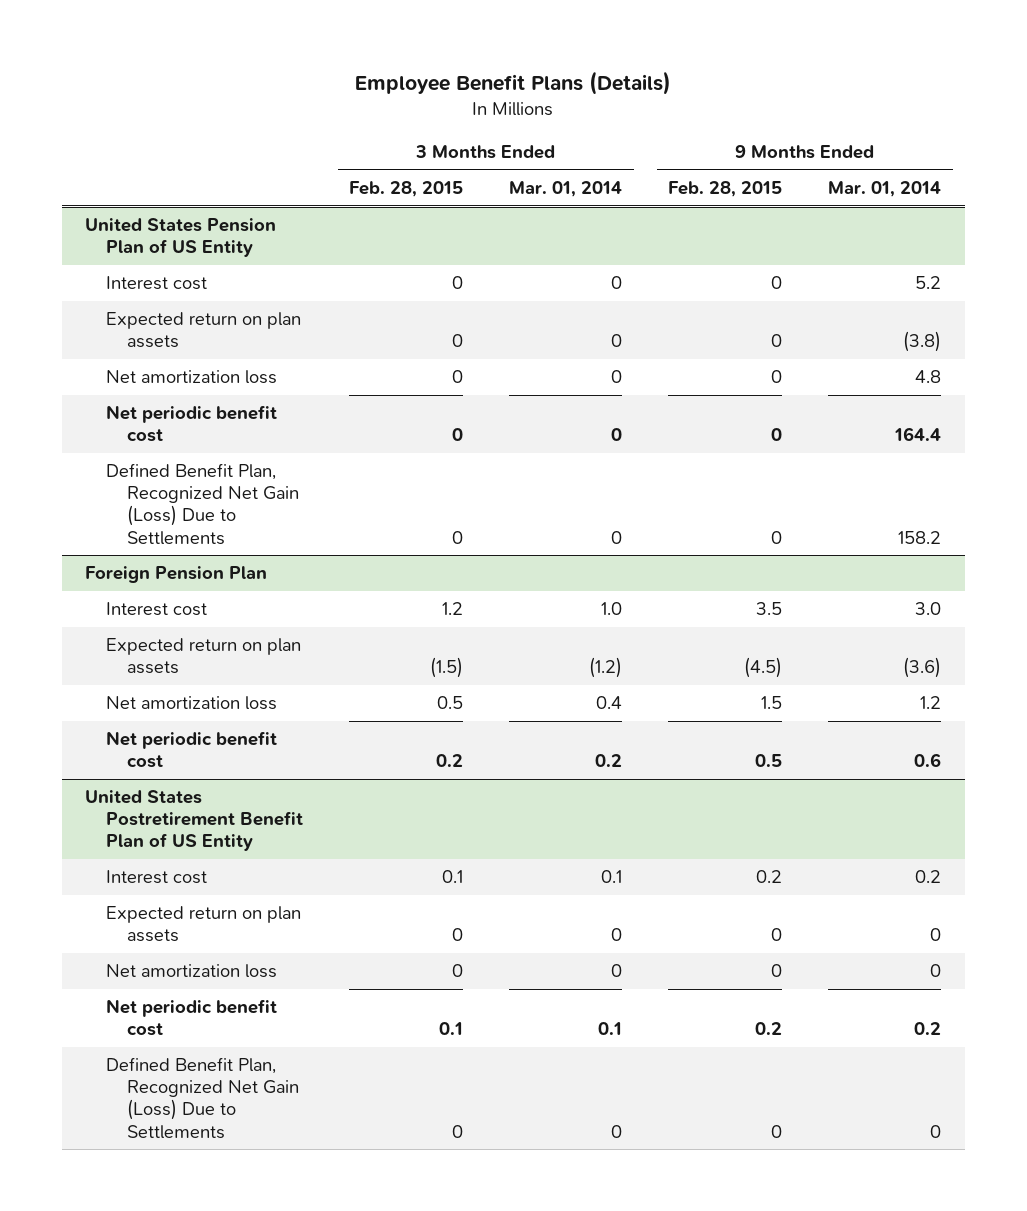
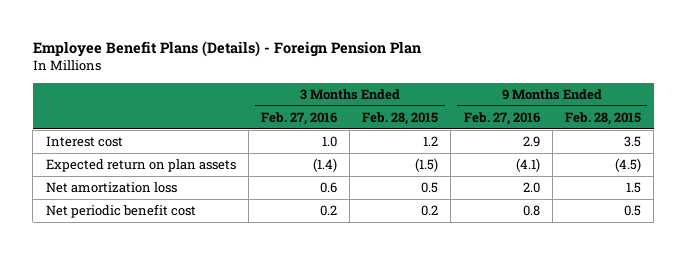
- Employee Benefit Plans (Details)
+ Employee Benefit Plans (Details) - Foreign Pension Plan
- | 3 Months Ended Feb. 28, 2015 | 3 Months Ended Mar. 01, 2014 | 9 Months Ended Feb. 28, 2015 | 9 Months Ended Mar. 01, 2014
+ | 3 Months Ended Feb. 27, 2016 | 3 Months Ended Feb. 28, 2015 | 9 Months Ended Feb. 27, 2016 | 9 Months Ended Feb. 28, 2015
- United States Pension Plan of US Entity
- Interest cost | 0 | 0 | 0 | 5.2
- Expected return on plan assets | 0 | 0 | 0 | (3.8)
- Net amortization loss | 0 | 0 | 0 | 4.8
- Net periodic benefit cost | 0 | 0 | 0 | 164.4
- Defined Benefit Plan, Recognized Net Gain (Loss) Due to Settlements | 0 | 0 | 0 | 158.2
- Foreign Pension Plan
- United States Postretirement Benefit Plan of US Entity
- Interest cost | 0.1 | 0.1 | 0.2 | 0.2
- Expected return on plan assets | 0 | 0 | 0 | 0
- Net amortization loss | 0 | 0 | 0 | 0
- Net periodic benefit cost | 0.1 | 0.1 | 0.2 | 0.2
- Defined Benefit Plan, Recognized Net Gain (Loss) Due to Settlements | 0 | 0 | 0 | 0

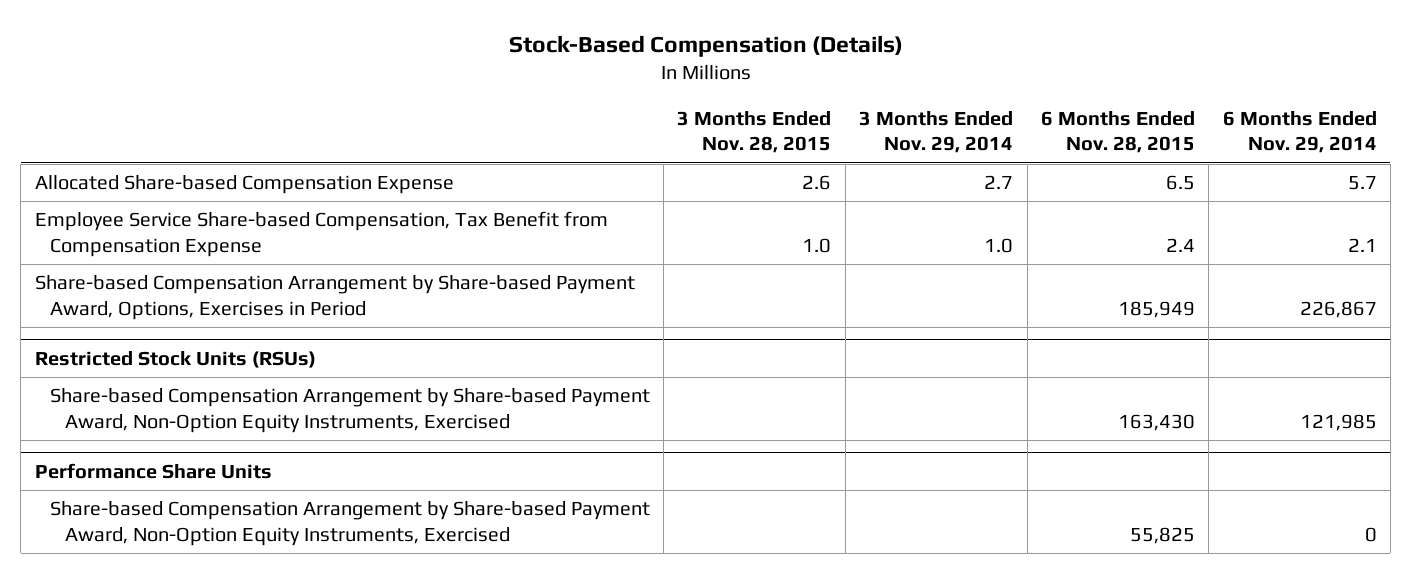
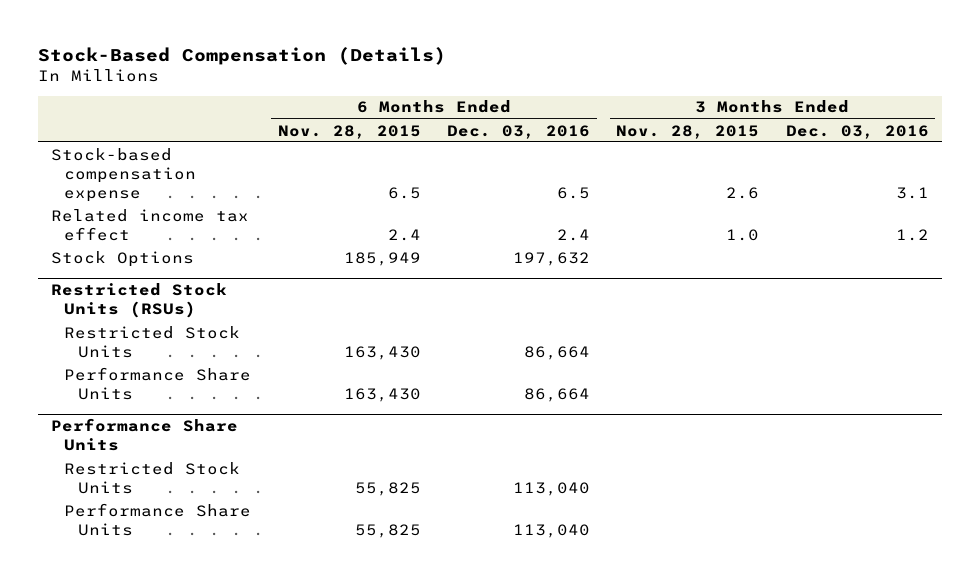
- | 3 Months Ended Nov. 28, 2015 | 3 Months Ended Nov. 29, 2014 | 6 Months Ended Nov. 28, 2015 | 6 Months Ended Nov. 29, 2014
+ | 6 Months Ended Nov. 28, 2015 | 6 Months Ended Dec. 03, 2016 | 3 Months Ended Nov. 28, 2015 | 3 Months Ended Dec. 03, 2016
- Allocated Share-based Compensation Expense | 2.6 | 2.7 | 6.5 | 5.7
- Employee Service Share-based Compensation, Tax Benefit from Compensation Expense | 1.0 | 1.0 | 2.4 | 2.1
- Share-based Compensation Arrangement by Share-based Payment Award, Options, Exercises in Period | | | 185,949 | 226,867
+ Stock-based compensation expense | 6.5 | 6.5 | 2.6 | 3.1
+ Related income tax effect | 2.4 | 2.4 | 1.0 | 1.2
+ Stock Options | 185,949 | 197,632 | |
@ Restricted Stock Units (RSUs)
- Share-based Compensation Arrangement by Share-based Payment Award, Non-Option Equity Instruments, Exercised | | | 163,430 | 121,985
+ Restricted Stock Units | 163,430 | 86,664 | |
+ Performance Share Units | 163,430 | 86,664 | |
@ Performance Share Units
- Share-based Compensation Arrangement by Share-based Payment Award, Non-Option Equity Instruments, Exercised | | | 55,825 | 0
+ Restricted Stock Units | 55,825 | 113,040 | |
+ Performance Share Units | 55,825 | 113,040 | |

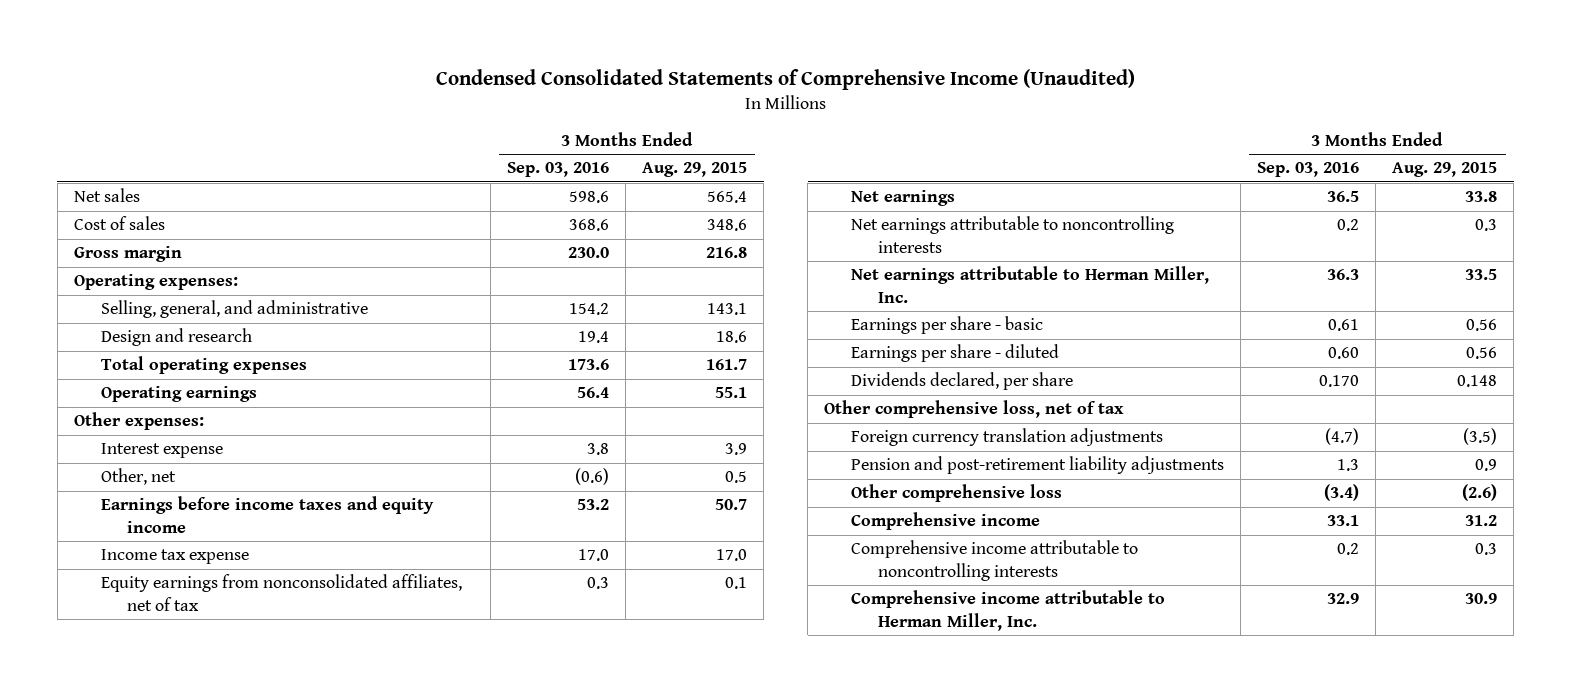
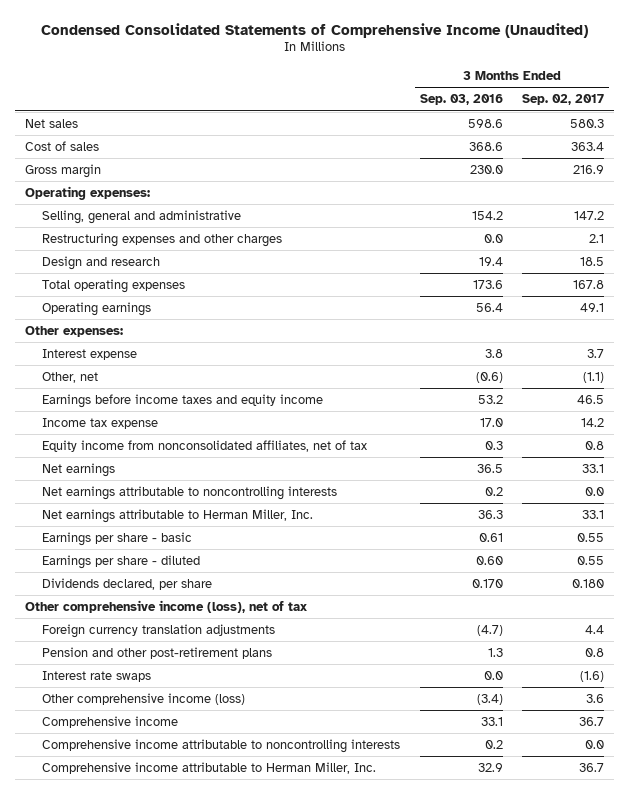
- | 3 Months Ended Sep. 03, 2016 | 3 Months Ended Aug. 29, 2015
+ | 3 Months Ended Sep. 03, 2016 | 3 Months Ended Sep. 02, 2017
- Selling, general, and administrative | 154.2 | 143.1
+ Selling, general and administrative | 154.2 | 147.2
+ Restructuring expenses and other charges | 0.0 | 2.1
- Equity earnings from nonconsolidated affiliates, net of tax | 0.3 | 0.1
+ Equity income from nonconsolidated affiliates, net of tax | 0.3 | 0.8
- Other comprehensive loss, net of tax
+ Other comprehensive income (loss), net of tax
- Pension and post-retirement liability adjustments | 1.3 | 0.9
- Other comprehensive loss | (3.4) | (2.6)
+ Pension and other post-retirement plans | 1.3 | 0.8
+ Interest rate swaps | 0.0 | (1.6)
+ Other comprehensive income (loss) | (3.4) | 3.6

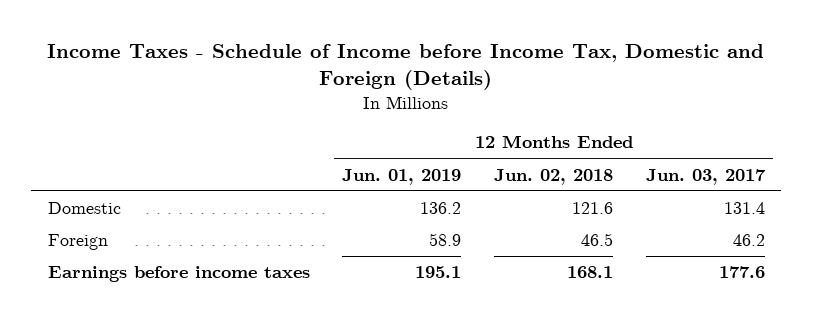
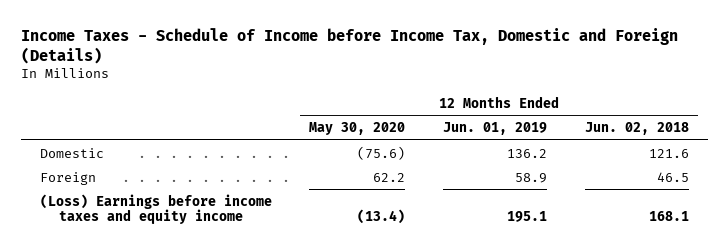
- | 12 Months Ended Jun. 01, 2019 | 12 Months Ended Jun. 02, 2018 | 12 Months Ended Jun. 03, 2017
+ | 12 Months Ended May 30, 2020 | 12 Months Ended Jun. 01, 2019 | 12 Months Ended Jun. 02, 2018
- Earnings before income taxes | 195.1 | 168.1 | 177.6
+ (Loss) Earnings before income taxes and equity income | (13.4) | 195.1 | 168.1

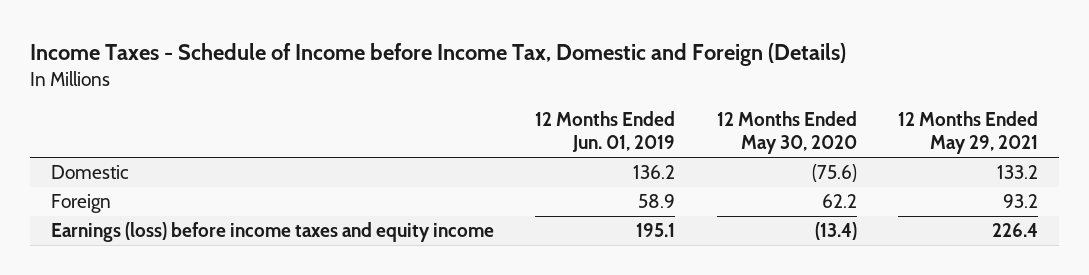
- | 12 Months Ended May 30, 2020 | 12 Months Ended Jun. 01, 2019 | 12 Months Ended Jun. 02, 2018
+ | 12 Months Ended Jun. 01, 2019 | 12 Months Ended May 30, 2020 | 12 Months Ended May 29, 2021
- (Loss) Earnings before income taxes and equity income | (13.4) | 195.1 | 168.1
+ Earnings (loss) before income taxes and equity income | 195.1 | (13.4) | 226.4

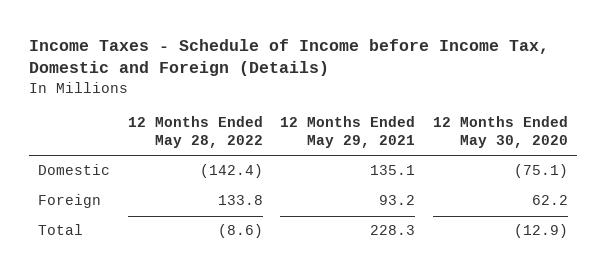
- | 12 Months Ended Jun. 01, 2019 | 12 Months Ended May 30, 2020 | 12 Months Ended May 29, 2021
+ | 12 Months Ended May 28, 2022 | 12 Months Ended May 29, 2021 | 12 Months Ended May 30, 2020
- Domestic | 136.2 | (75.6) | 133.2
+ Domestic | (142.4) | 135.1 | (75.1)
- Earnings (loss) before income taxes and equity income | 195.1 | (13.4) | 226.4
+ Total | (8.6) | 228.3 | (12.9)

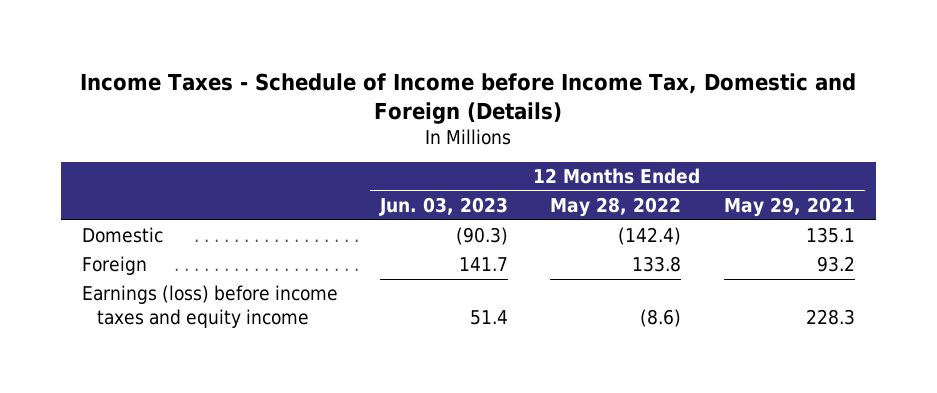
- | 12 Months Ended May 28, 2022 | 12 Months Ended May 29, 2021 | 12 Months Ended May 30, 2020
+ | 12 Months Ended Jun. 03, 2023 | 12 Months Ended May 28, 2022 | 12 Months Ended May 29, 2021
- Total | (8.6) | 228.3 | (12.9)
+ Earnings (loss) before income taxes and equity income | 51.4 | (8.6) | 228.3

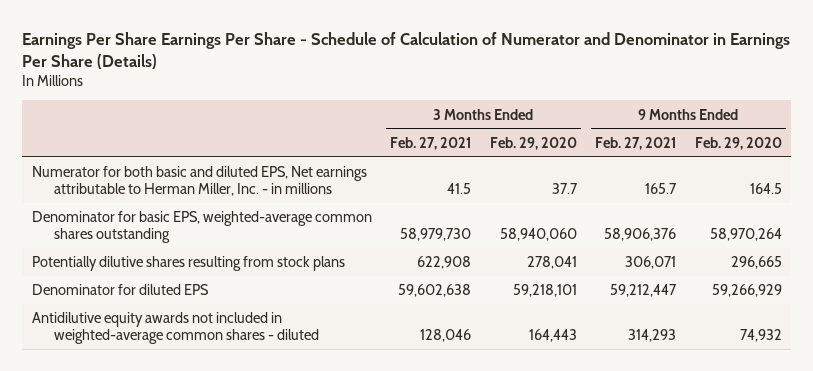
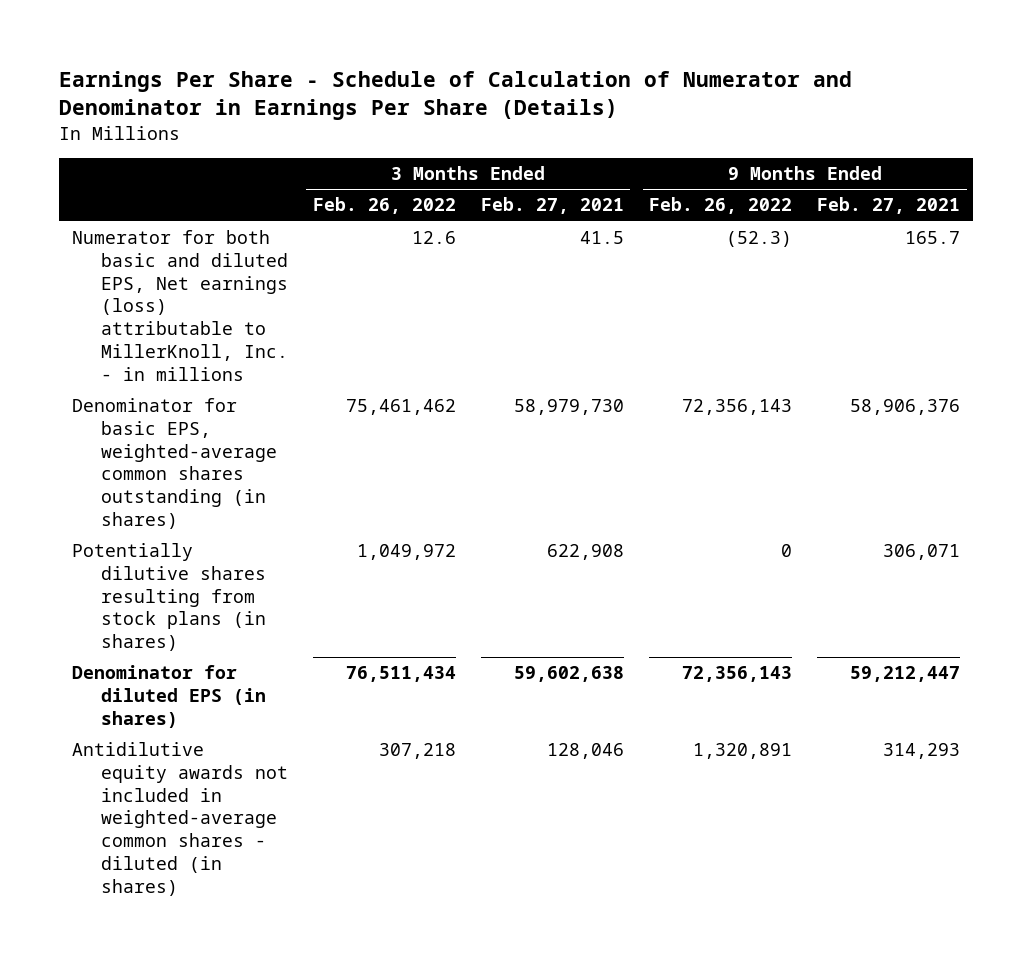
- Earnings Per Share Earnings Per Share - Schedule of Calculation of Numerator and Denominator in Earnings Per Share (Details)
+ Earnings Per Share - Schedule of Calculation of Numerator and Denominator in Earnings Per Share (Details)
- | 3 Months Ended Feb. 27, 2021 | 3 Months Ended Feb. 29, 2020 | 9 Months Ended Feb. 27, 2021 | 9 Months Ended Feb. 29, 2020
+ | 3 Months Ended Feb. 26, 2022 | 3 Months Ended Feb. 27, 2021 | 9 Months Ended Feb. 26, 2022 | 9 Months Ended Feb. 27, 2021
- Numerator for both basic and diluted EPS, Net earnings attributable to Herman Miller, Inc. - in millions | 41.5 | 37.7 | 165.7 | 164.5
- Denominator for basic EPS, weighted-average common shares outstanding | 58,979,730 | 58,940,060 | 58,906,376 | 58,970,264
- Potentially dilutive shares resulting from stock plans | 622,908 | 278,041 | 306,071 | 296,665
- Denominator for diluted EPS | 59,602,638 | 59,218,101 | 59,212,447 | 59,266,929
- Antidilutive equity awards not included in weighted-average common shares - diluted | 128,046 | 164,443 | 314,293 | 74,932
+ Numerator for both basic and diluted EPS, Net earnings (loss) attributable to MillerKnoll, Inc. - in millions | 12.6 | 41.5 | (52.3) | 165.7
+ Denominator for basic EPS, weighted-average common shares outstanding (in shares) | 75,461,462 | 58,979,730 | 72,356,143 | 58,906,376
+ Potentially dilutive shares resulting from stock plans (in shares) | 1,049,972 | 622,908 | 0 | 306,071
+ Denominator for diluted EPS (in shares) | 76,511,434 | 59,602,638 | 72,356,143 | 59,212,447
+ Antidilutive equity awards not included in weighted-average common shares - diluted (in shares) | 307,218 | 128,046 | 1,320,891 | 314,293

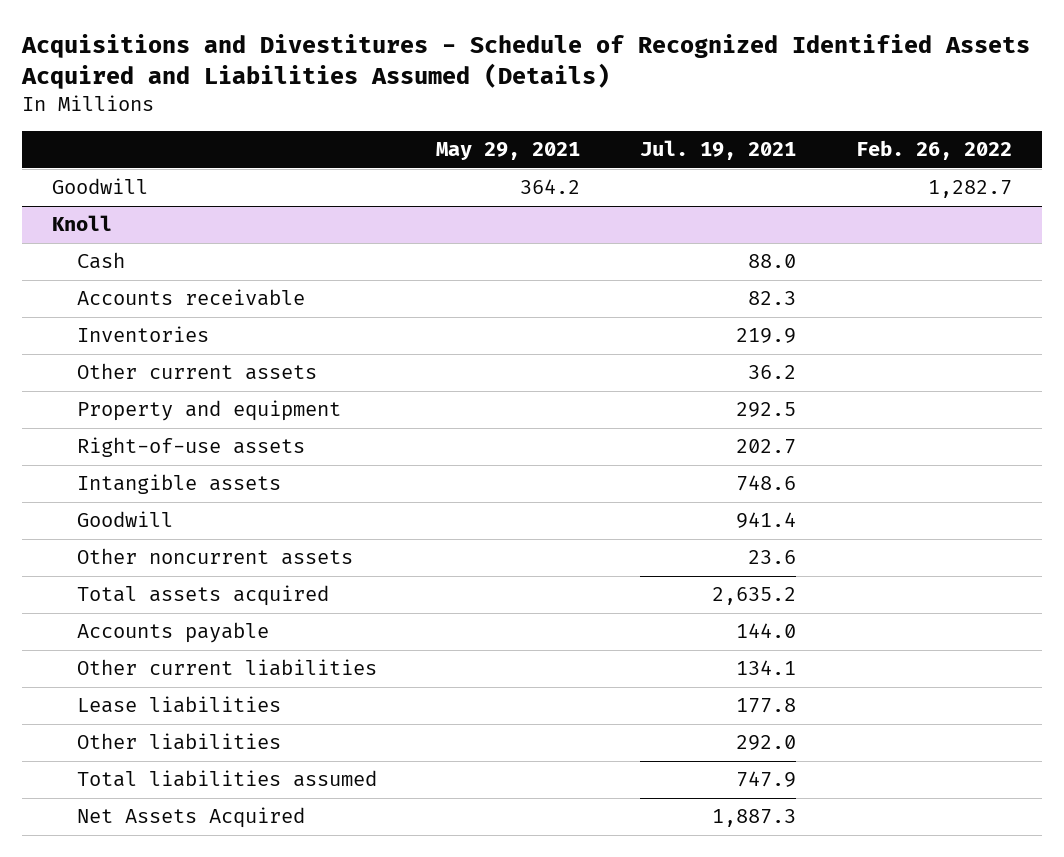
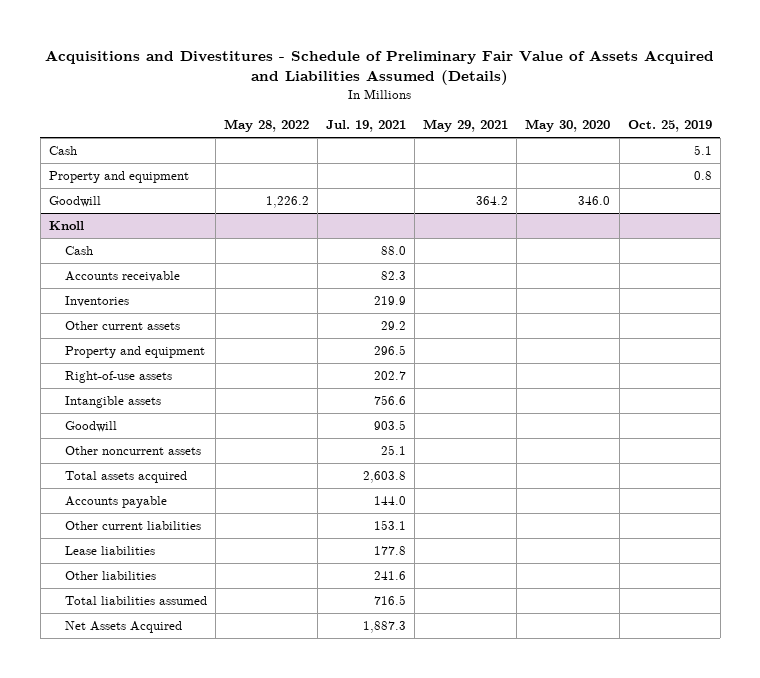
- Acquisitions and Divestitures - Schedule of Recognized Identified Assets Acquired and Liabilities Assumed (Details)
+ Acquisitions and Divestitures - Schedule of Preliminary Fair Value of Assets Acquired and Liabilities Assumed (Details)
- | May 29, 2021 | Jul. 19, 2021 | Feb. 26, 2022
+ | May 28, 2022 | Jul. 19, 2021 | May 29, 2021 | May 30, 2020 | Oct. 25, 2019
+ Cash | | | | | 5.1
+ Property and equipment | | | | | 0.8
@ Knoll
- Other current assets | | 36.2 |
- Property and equipment | | 292.5 |
+ Other current assets | | 29.2 | | |
+ Property and equipment | | 296.5 | | |
- Intangible assets | | 748.6 |
- Goodwill | | 941.4 |
- Other noncurrent assets | | 23.6 |
- Total assets acquired | | 2,635.2 |
+ Intangible assets | | 756.6 | | |
+ Goodwill | | 903.5 | | |
+ Other noncurrent assets | | 25.1 | | |
+ Total assets acquired | | 2,603.8 | | |
- Other current liabilities | | 134.1 |
+ Other current liabilities | | 153.1 | | |
- Other liabilities | | 292.0 |
- Total liabilities assumed | | 747.9 |
+ Other liabilities | | 241.6 | | |
+ Total liabilities assumed | | 716.5 | | |

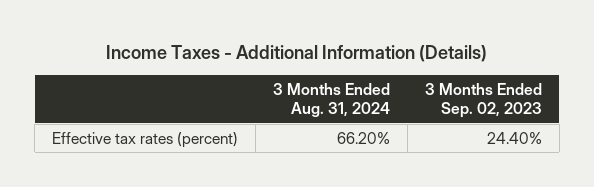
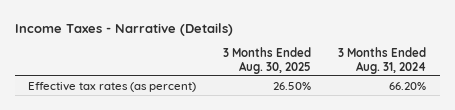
- Income Taxes - Additional Information (Details)
+ Income Taxes - Narrative (Details)
- | 3 Months Ended Aug. 31, 2024 | 3 Months Ended Sep. 02, 2023
+ | 3 Months Ended Aug. 30, 2025 | 3 Months Ended Aug. 31, 2024
- Effective tax rates (percent) | 66.20% | 24.40%
+ Effective tax rates (as percent) | 26.50% | 66.20%

